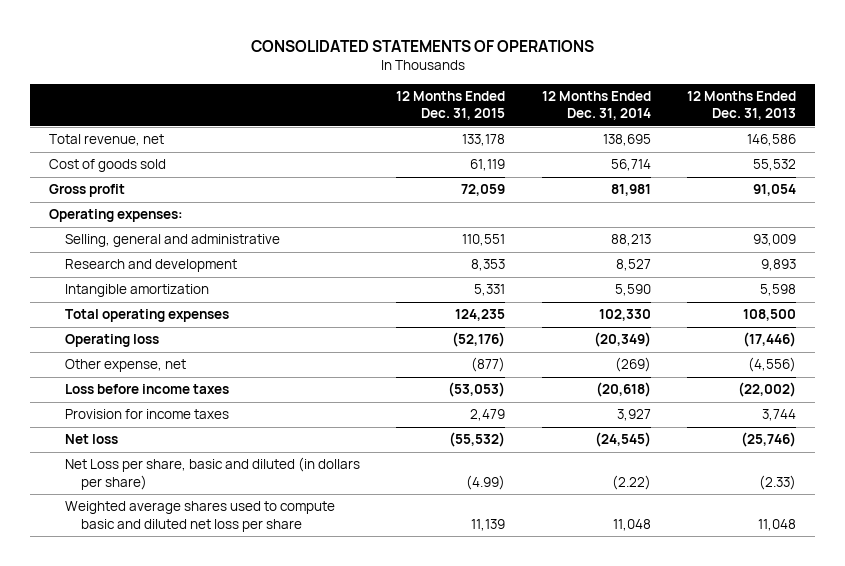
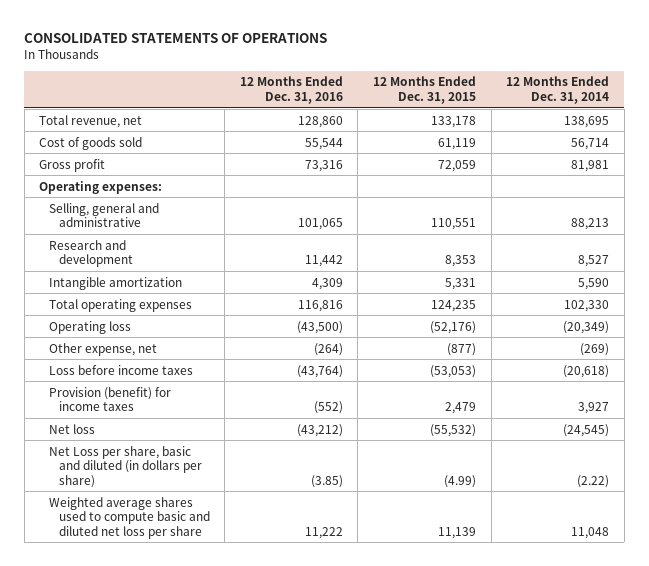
- | 12 Months Ended Dec. 31, 2015 | 12 Months Ended Dec. 31, 2014 | 12 Months Ended Dec. 31, 2013
+ | 12 Months Ended Dec. 31, 2016 | 12 Months Ended Dec. 31, 2015 | 12 Months Ended Dec. 31, 2014
- Provision for income taxes | 2,479 | 3,927 | 3,744
+ Provision (benefit) for income taxes | (552) | 2,479 | 3,927

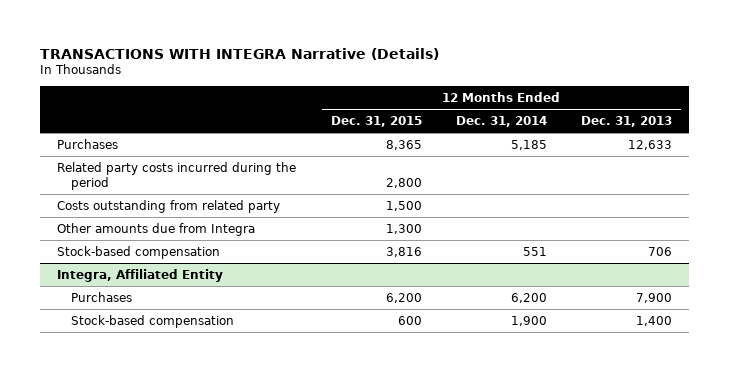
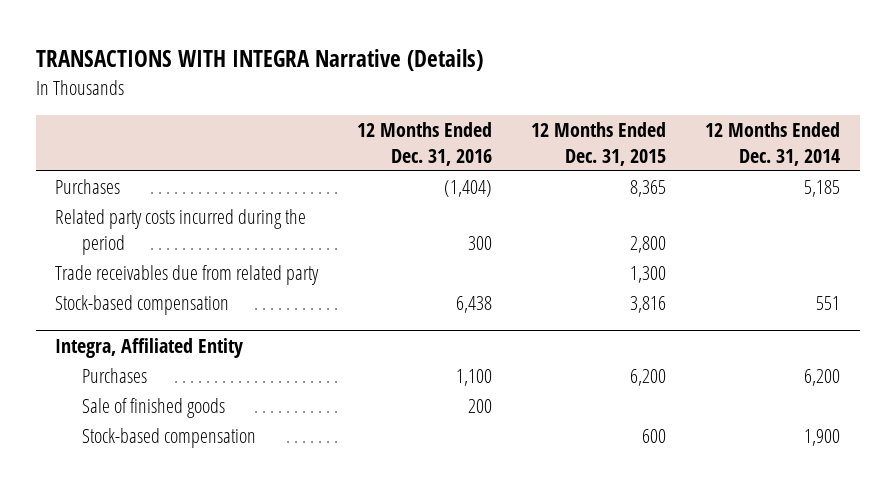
- | 12 Months Ended Dec. 31, 2015 | 12 Months Ended Dec. 31, 2014 | 12 Months Ended Dec. 31, 2013
+ | 12 Months Ended Dec. 31, 2016 | 12 Months Ended Dec. 31, 2015 | 12 Months Ended Dec. 31, 2014
- Costs outstanding from related party | 1,500 | |
- Other amounts due from Integra | 1,300 | |
+ Trade receivables due from related party | | 1,300 |
@ Integra, Affiliated Entity
+ Sale of finished goods | 200 | |

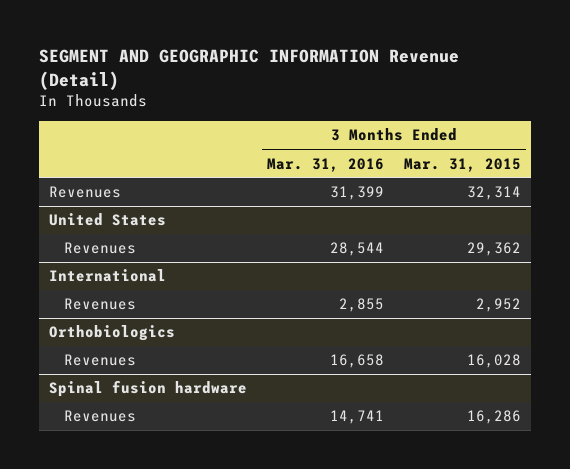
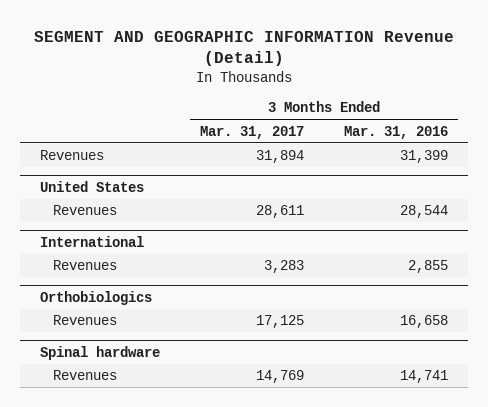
- | 3 Months Ended Mar. 31, 2016 | 3 Months Ended Mar. 31, 2015
+ | 3 Months Ended Mar. 31, 2017 | 3 Months Ended Mar. 31, 2016
- Spinal fusion hardware
+ Spinal hardware

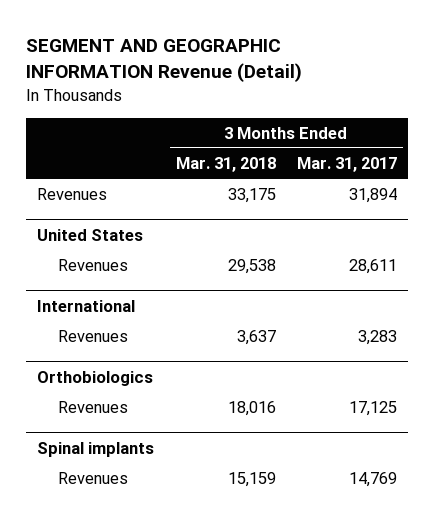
- | 3 Months Ended Mar. 31, 2017 | 3 Months Ended Mar. 31, 2016
+ | 3 Months Ended Mar. 31, 2018 | 3 Months Ended Mar. 31, 2017
- Spinal hardware
+ Spinal implants

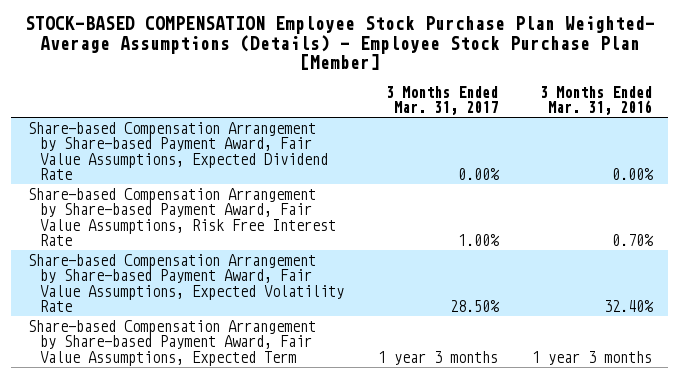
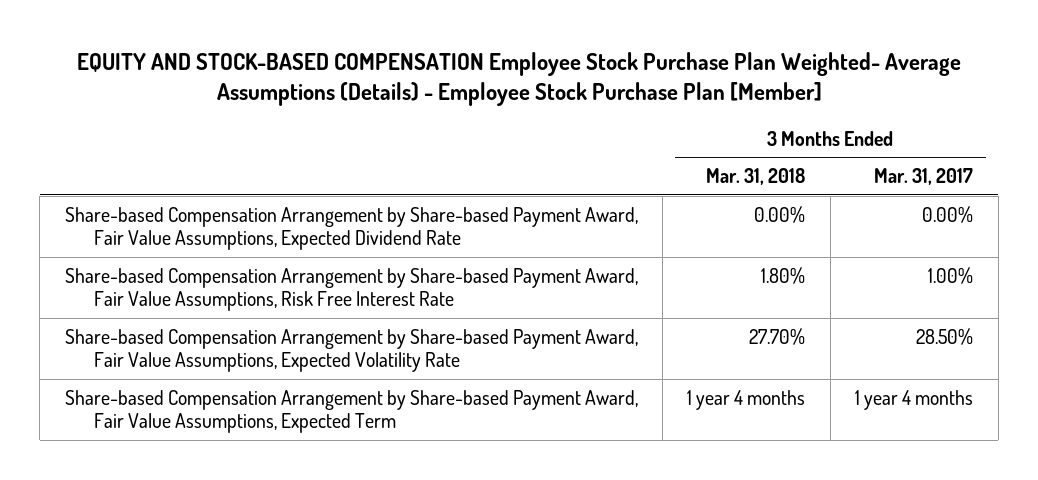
- STOCK-BASED COMPENSATION Employee Stock Purchase Plan Weighted- Average Assumptions (Details) - Employee Stock Purchase Plan [Member]
+ EQUITY AND STOCK-BASED COMPENSATION Employee Stock Purchase Plan Weighted- Average Assumptions (Details) - Employee Stock Purchase Plan [Member]
- | 3 Months Ended Mar. 31, 2017 | 3 Months Ended Mar. 31, 2016
+ | 3 Months Ended Mar. 31, 2018 | 3 Months Ended Mar. 31, 2017
- Share-based Compensation Arrangement by Share-based Payment Award, Fair Value Assumptions, Expected Term | 1 year 3 months | 1 year 3 months
+ Share-based Compensation Arrangement by Share-based Payment Award, Fair Value Assumptions, Expected Term | 1 year 4 months | 1 year 4 months

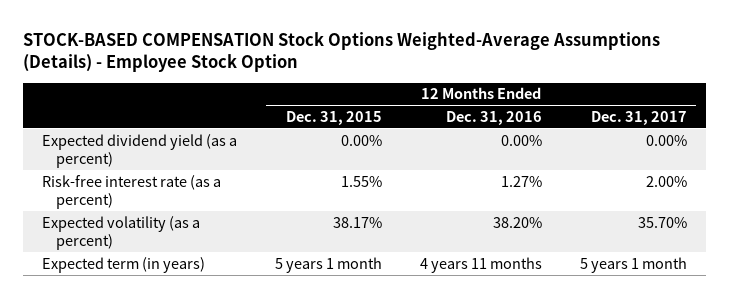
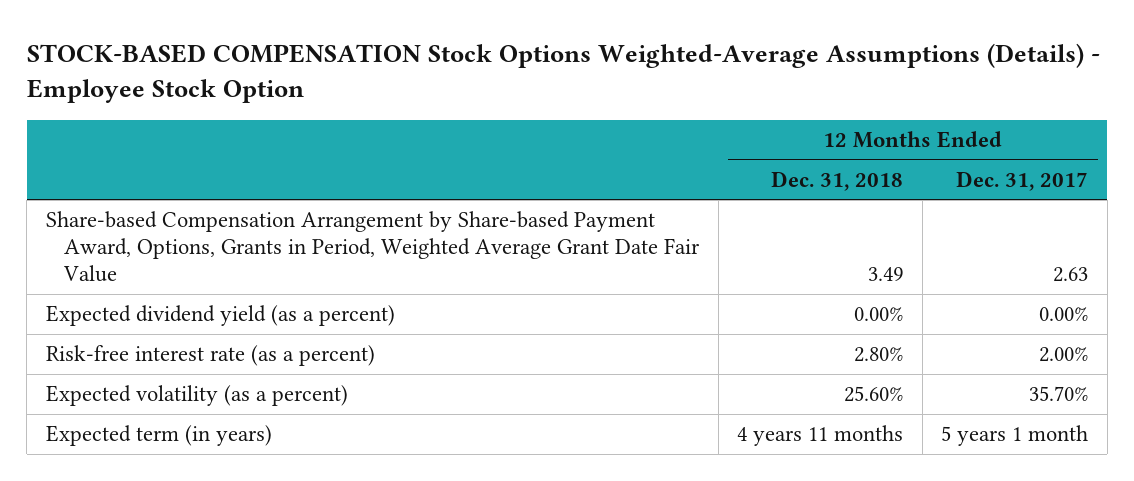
- | 12 Months Ended Dec. 31, 2015 | 12 Months Ended Dec. 31, 2016 | 12 Months Ended Dec. 31, 2017
+ | 12 Months Ended Dec. 31, 2018 | 12 Months Ended Dec. 31, 2017
+ Share-based Compensation Arrangement by Share-based Payment Award, Options, Grants in Period, Weighted Average Grant Date Fair Value | 3.49 | 2.63

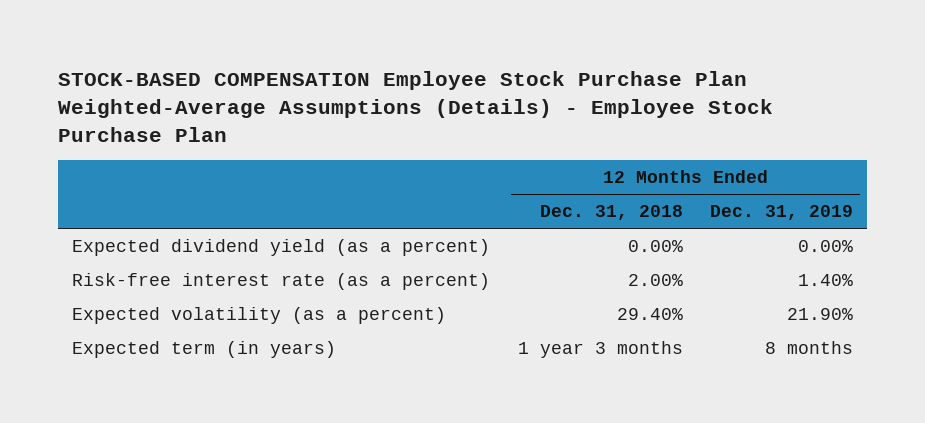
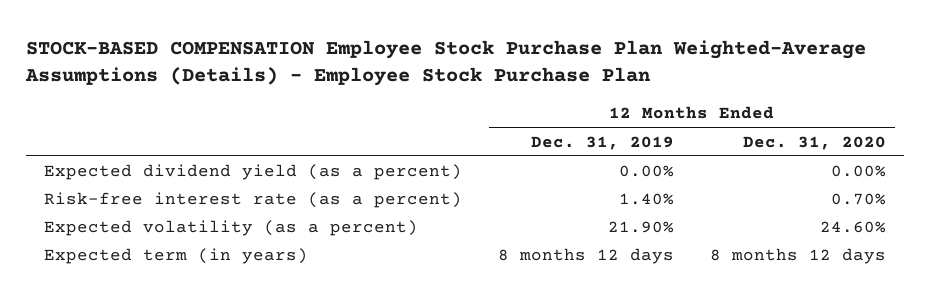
- | 12 Months Ended Dec. 31, 2018 | 12 Months Ended Dec. 31, 2019
+ | 12 Months Ended Dec. 31, 2019 | 12 Months Ended Dec. 31, 2020
- Expected term (in years) | 1 year 3 months | 8 months
+ Expected term (in years) | 8 months 12 days | 8 months 12 days

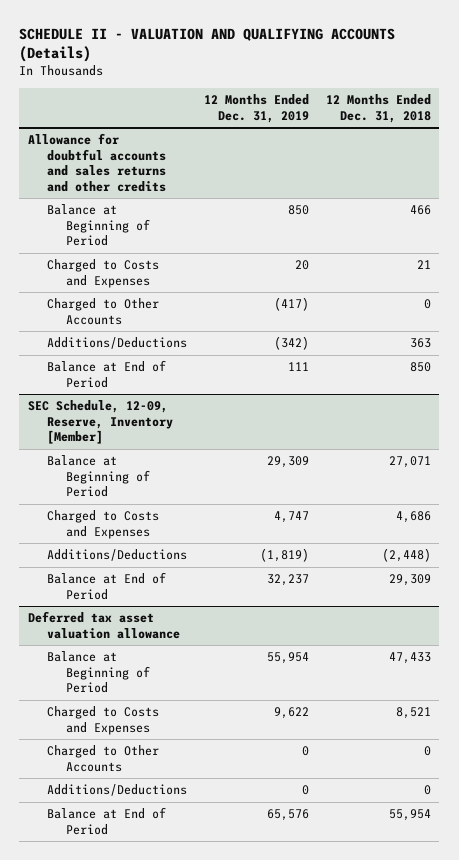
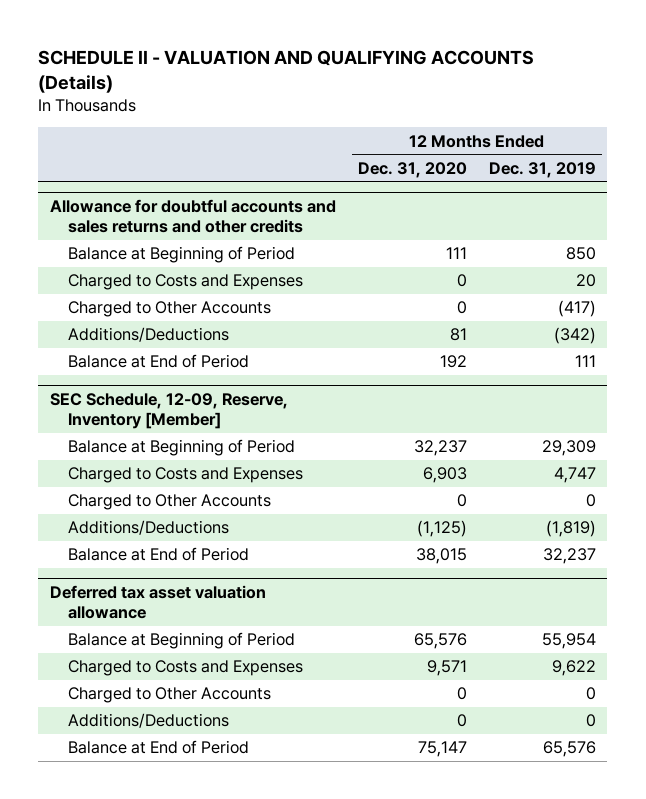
- | 12 Months Ended Dec. 31, 2019 | 12 Months Ended Dec. 31, 2018
+ | 12 Months Ended Dec. 31, 2020 | 12 Months Ended Dec. 31, 2019
@ SEC Schedule, 12-09, Reserve, Inventory [Member]
+ Charged to Other Accounts | 0 | 0

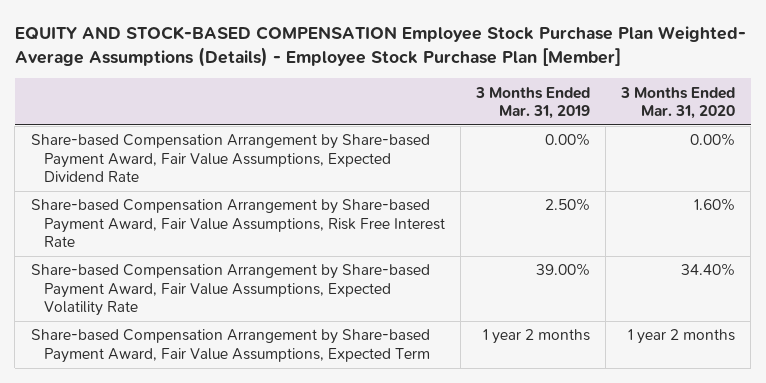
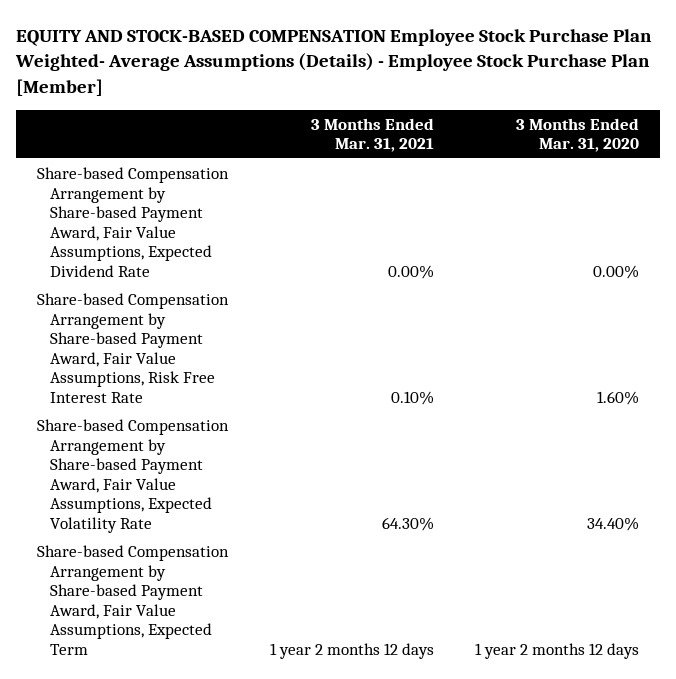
- | 3 Months Ended Mar. 31, 2019 | 3 Months Ended Mar. 31, 2020
+ | 3 Months Ended Mar. 31, 2021 | 3 Months Ended Mar. 31, 2020
- Share-based Compensation Arrangement by Share-based Payment Award, Fair Value Assumptions, Expected Term | 1 year 2 months | 1 year 2 months
+ Share-based Compensation Arrangement by Share-based Payment Award, Fair Value Assumptions, Expected Term | 1 year 2 months 12 days | 1 year 2 months 12 days

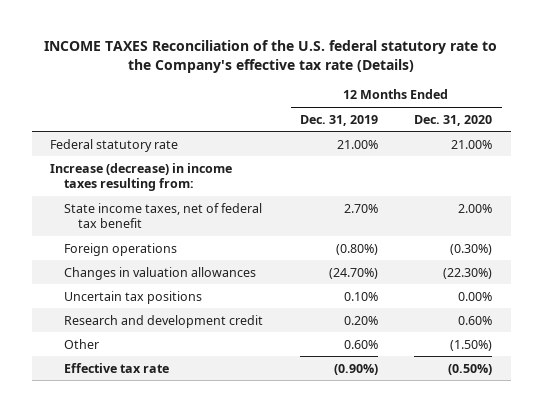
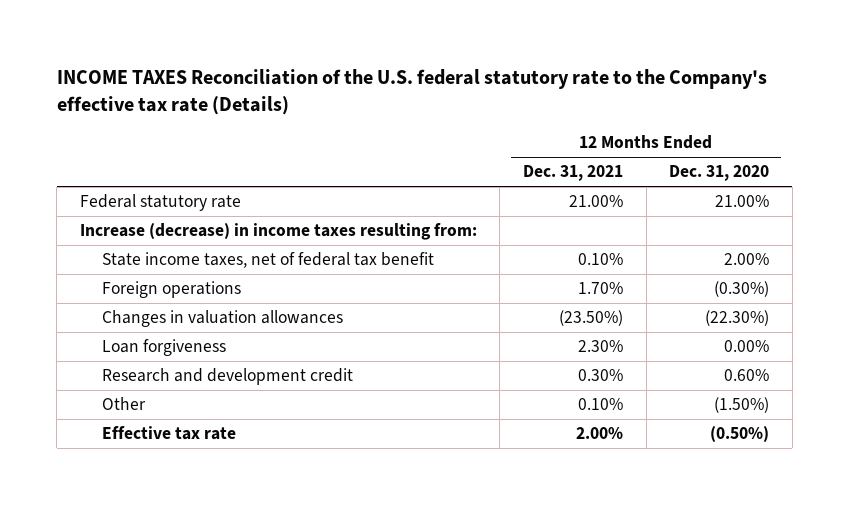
- | 12 Months Ended Dec. 31, 2019 | 12 Months Ended Dec. 31, 2020
+ | 12 Months Ended Dec. 31, 2021 | 12 Months Ended Dec. 31, 2020
- Uncertain tax positions | 0.10% | 0.00%
+ Loan forgiveness | 2.30% | 0.00%

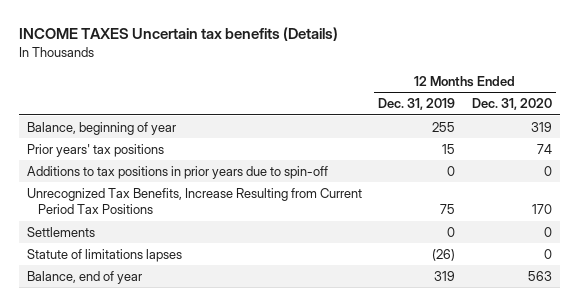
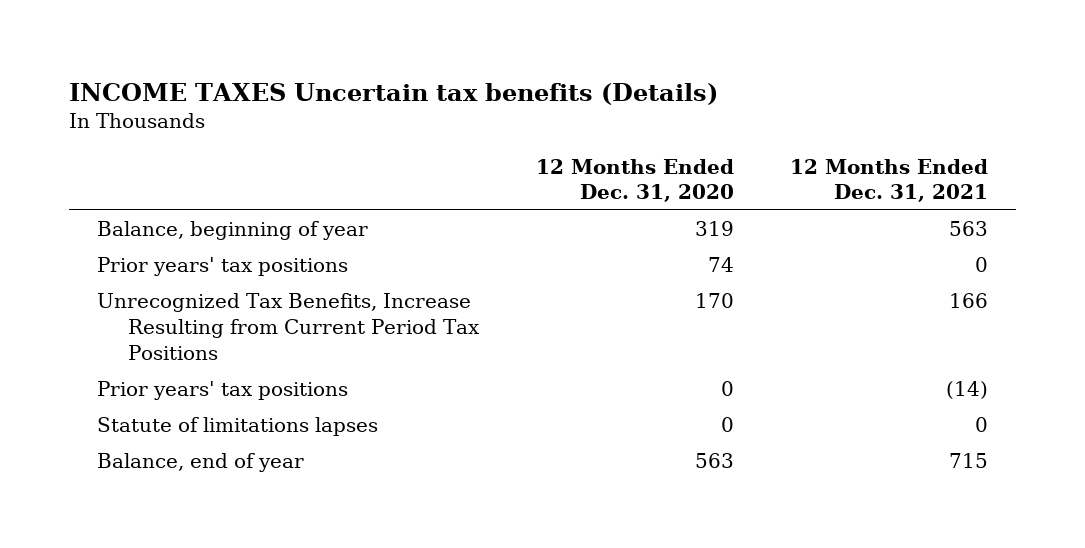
- | 12 Months Ended Dec. 31, 2019 | 12 Months Ended Dec. 31, 2020
+ | 12 Months Ended Dec. 31, 2020 | 12 Months Ended Dec. 31, 2021
- Additions to tax positions in prior years due to spin-off | 0 | 0
- Settlements | 0 | 0
+ Prior years' tax positions | 0 | (14)

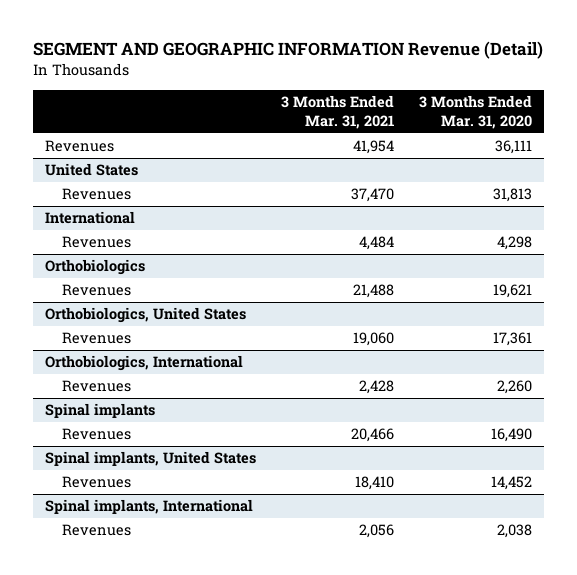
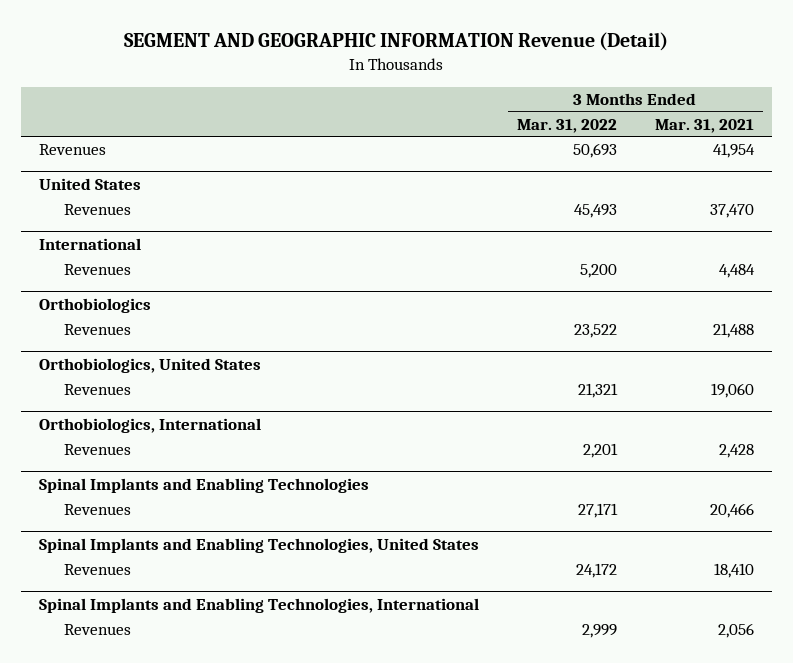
- | 3 Months Ended Mar. 31, 2021 | 3 Months Ended Mar. 31, 2020
+ | 3 Months Ended Mar. 31, 2022 | 3 Months Ended Mar. 31, 2021
- Spinal implants
+ Spinal Implants and Enabling Technologies
- Spinal implants, United States
+ Spinal Implants and Enabling Technologies, United States
- Spinal implants, International
+ Spinal Implants and Enabling Technologies, International

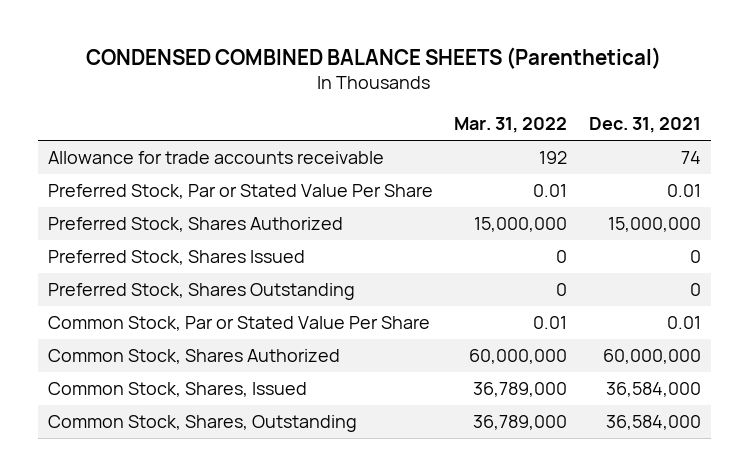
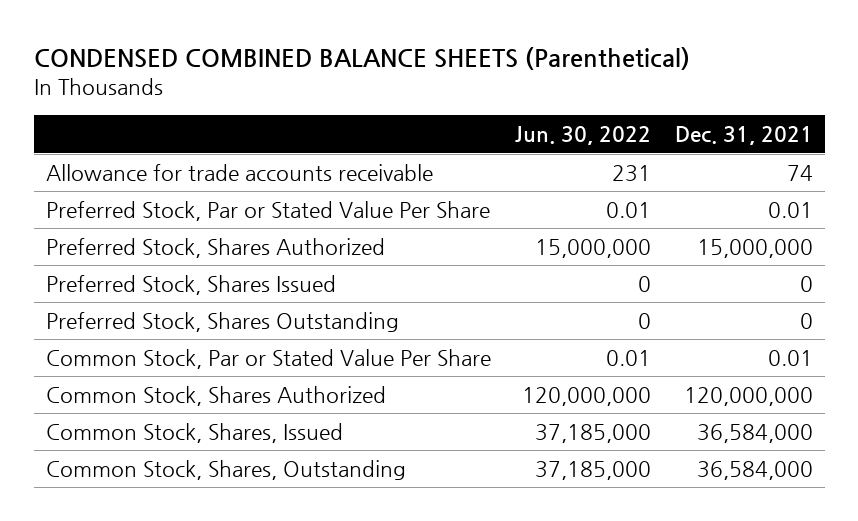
- | Mar. 31, 2022 | Dec. 31, 2021
+ | Jun. 30, 2022 | Dec. 31, 2021
- Common Stock, Shares Authorized | 60,000,000 | 60,000,000
+ Common Stock, Shares Authorized | 120,000,000 | 120,000,000

